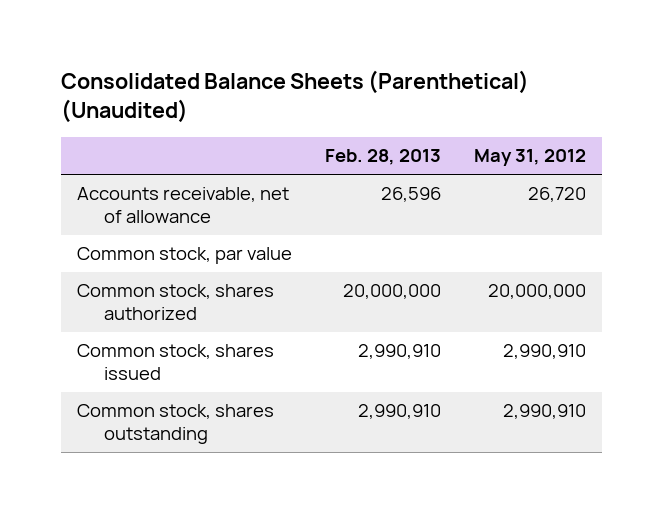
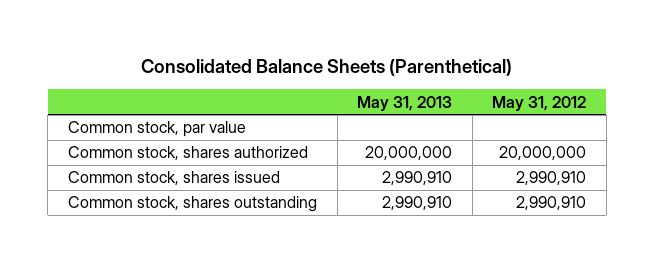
- Consolidated Balance Sheets (Parenthetical) (Unaudited)
+ Consolidated Balance Sheets (Parenthetical)
- | Feb. 28, 2013 | May 31, 2012
+ | May 31, 2013 | May 31, 2012
- Accounts receivable, net of allowance | 26,596 | 26,720

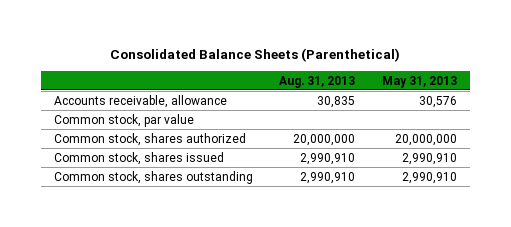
- | May 31, 2013 | May 31, 2012
+ | Aug. 31, 2013 | May 31, 2013
+ Accounts receivable, allowance | 30,835 | 30,576

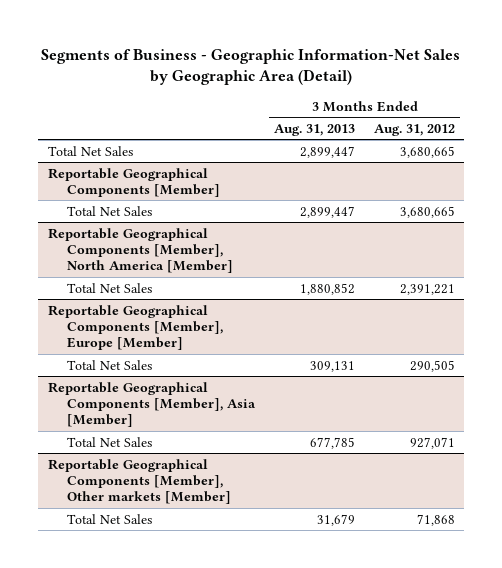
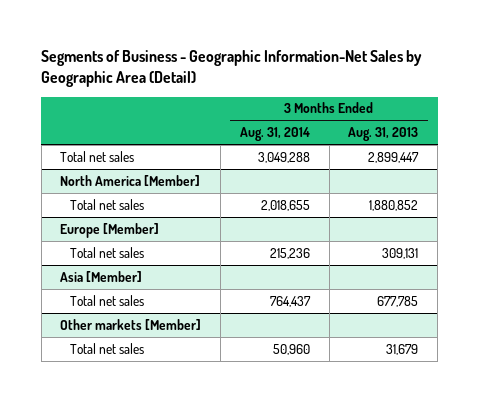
- | 3 Months Ended Aug. 31, 2013 | 3 Months Ended Aug. 31, 2012
+ | 3 Months Ended Aug. 31, 2014 | 3 Months Ended Aug. 31, 2013
- Total Net Sales | 2,899,447 | 3,680,665
- Reportable Geographical Components [Member]
- Total Net Sales | 2,899,447 | 3,680,665
- Reportable Geographical Components [Member], North America [Member]
- Total Net Sales | 1,880,852 | 2,391,221
- Reportable Geographical Components [Member], Europe [Member]
- Total Net Sales | 309,131 | 290,505
- Reportable Geographical Components [Member], Asia [Member]
- Total Net Sales | 677,785 | 927,071
- Reportable Geographical Components [Member], Other markets [Member]
- Total Net Sales | 31,679 | 71,868
+ Total net sales | 3,049,288 | 2,899,447
+ North America [Member]
+ Total net sales | 2,018,655 | 1,880,852
+ Europe [Member]
+ Total net sales | 215,236 | 309,131
+ Asia [Member]
+ Total net sales | 764,437 | 677,785
+ Other markets [Member]
+ Total net sales | 50,960 | 31,679

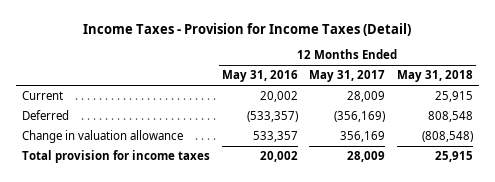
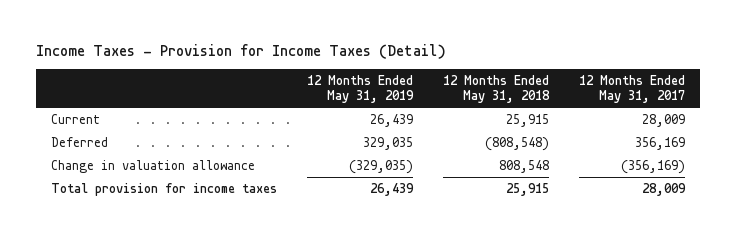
- | 12 Months Ended May 31, 2016 | 12 Months Ended May 31, 2017 | 12 Months Ended May 31, 2018
+ | 12 Months Ended May 31, 2019 | 12 Months Ended May 31, 2018 | 12 Months Ended May 31, 2017
- Deferred | (533,357) | (356,169) | 808,548
- Change in valuation allowance | 533,357 | 356,169 | (808,548)
+ Deferred | 329,035 | (808,548) | 356,169
+ Change in valuation allowance | (329,035) | 808,548 | (356,169)

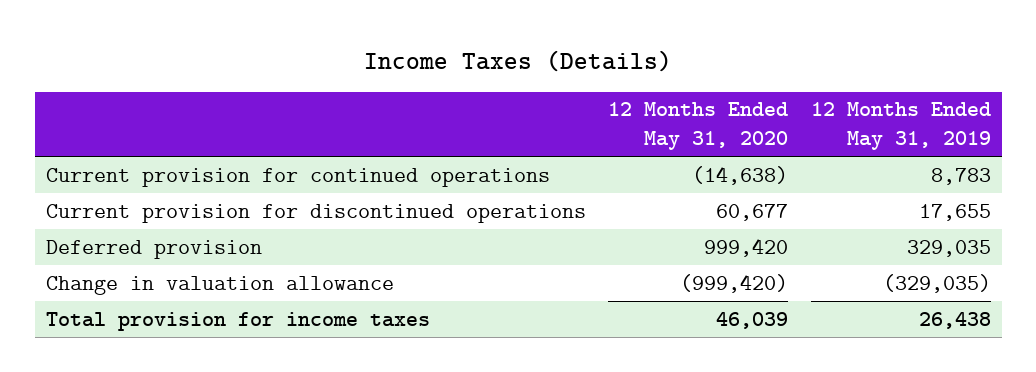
- Income Taxes - Provision for Income Taxes (Detail)
+ Income Taxes (Details)
- | 12 Months Ended May 31, 2019 | 12 Months Ended May 31, 2018 | 12 Months Ended May 31, 2017
+ | 12 Months Ended May 31, 2020 | 12 Months Ended May 31, 2019
- Current | 26,439 | 25,915 | 28,009
- Deferred | 329,035 | (808,548) | 356,169
+ Current provision for continued operations | (14,638) | 8,783
+ Current provision for discontinued operations | 60,677 | 17,655
+ Deferred provision | 999,420 | 329,035
- Total provision for income taxes | 26,439 | 25,915 | 28,009
+ Total provision for income taxes | 46,039 | 26,438

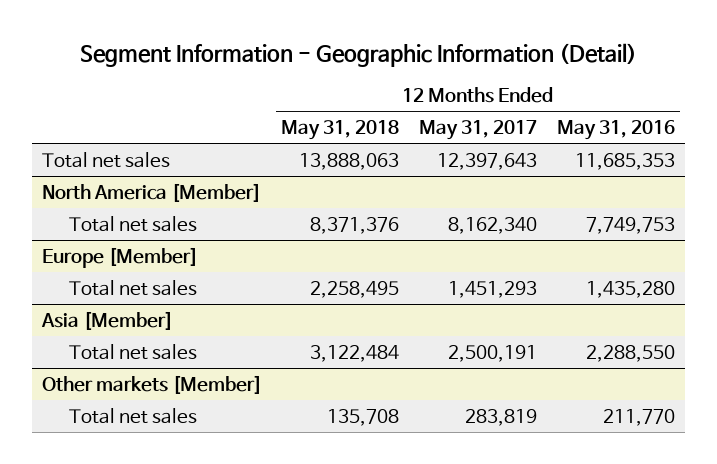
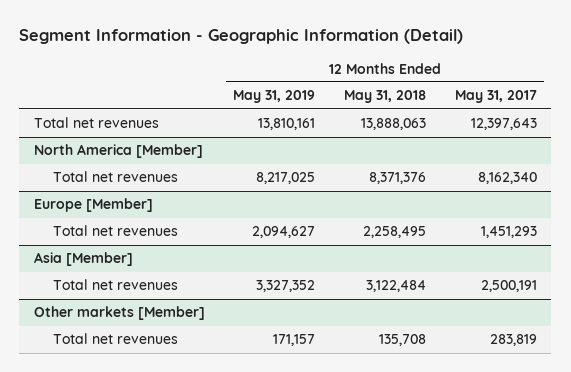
- | 12 Months Ended May 31, 2018 | 12 Months Ended May 31, 2017 | 12 Months Ended May 31, 2016
+ | 12 Months Ended May 31, 2019 | 12 Months Ended May 31, 2018 | 12 Months Ended May 31, 2017
- Total net sales | 13,888,063 | 12,397,643 | 11,685,353
+ Total net revenues | 13,810,161 | 13,888,063 | 12,397,643
@ North America [Member]
- Total net sales | 8,371,376 | 8,162,340 | 7,749,753
+ Total net revenues | 8,217,025 | 8,371,376 | 8,162,340
@ Europe [Member]
- Total net sales | 2,258,495 | 1,451,293 | 1,435,280
+ Total net revenues | 2,094,627 | 2,258,495 | 1,451,293
@ Asia [Member]
- Total net sales | 3,122,484 | 2,500,191 | 2,288,550
+ Total net revenues | 3,327,352 | 3,122,484 | 2,500,191
@ Other markets [Member]
- Total net sales | 135,708 | 283,819 | 211,770
+ Total net revenues | 171,157 | 135,708 | 283,819

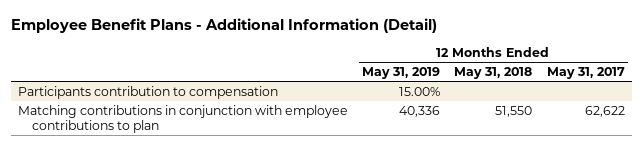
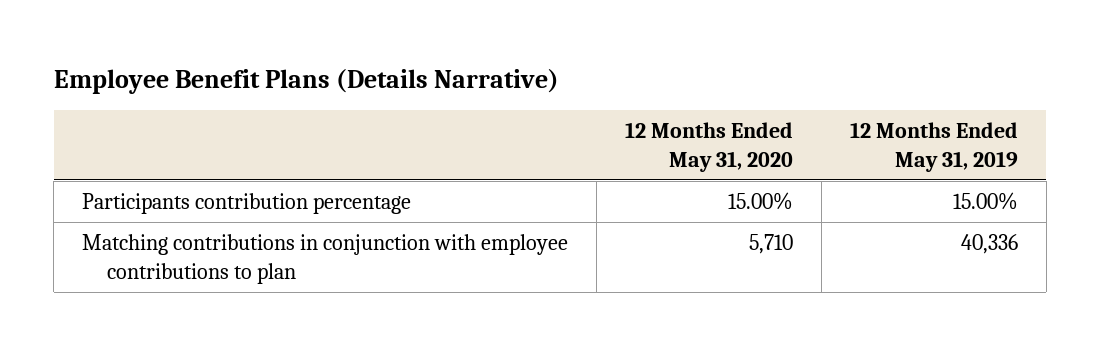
- Employee Benefit Plans - Additional Information (Detail)
+ Employee Benefit Plans (Details Narrative)
- | 12 Months Ended May 31, 2019 | 12 Months Ended May 31, 2018 | 12 Months Ended May 31, 2017
+ | 12 Months Ended May 31, 2020 | 12 Months Ended May 31, 2019
- Participants contribution to compensation | 15.00% | |
+ Participants contribution percentage | 15.00% | 15.00%

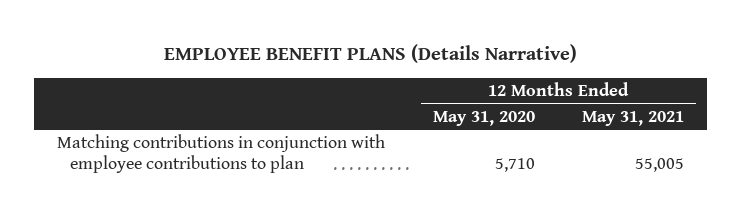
- Employee Benefit Plans (Details Narrative)
+ EMPLOYEE BENEFIT PLANS (Details Narrative)
- | 12 Months Ended May 31, 2020 | 12 Months Ended May 31, 2019
+ | 12 Months Ended May 31, 2020 | 12 Months Ended May 31, 2021
- Participants contribution percentage | 15.00% | 15.00%

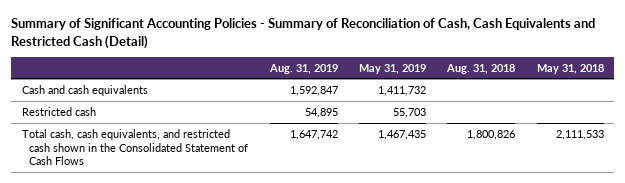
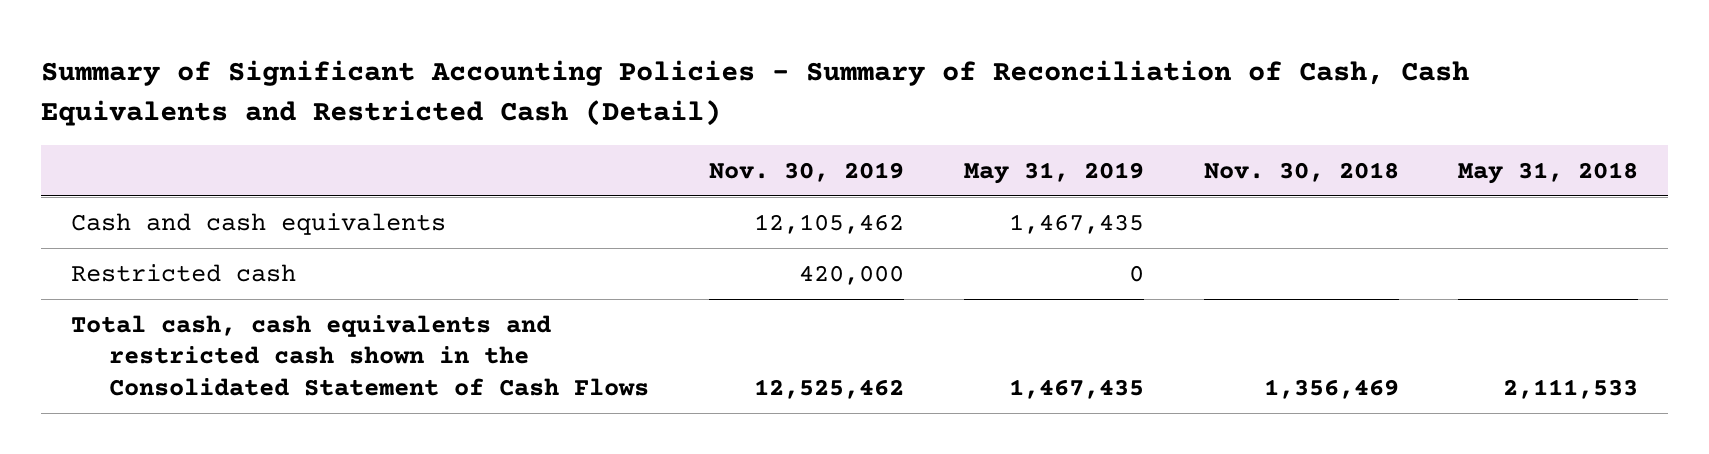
- | Aug. 31, 2019 | May 31, 2019 | Aug. 31, 2018 | May 31, 2018
+ | Nov. 30, 2019 | May 31, 2019 | Nov. 30, 2018 | May 31, 2018
- Cash and cash equivalents | 1,592,847 | 1,411,732 | |
- Restricted cash | 54,895 | 55,703 | |
- Total cash, cash equivalents, and restricted cash shown in the Consolidated Statement of Cash Flows | 1,647,742 | 1,467,435 | 1,800,826 | 2,111,533
+ Cash and cash equivalents | 12,105,462 | 1,467,435 | |
+ Restricted cash | 420,000 | 0 | |
+ Total cash, cash equivalents and restricted cash shown in the Consolidated Statement of Cash Flows | 12,525,462 | 1,467,435 | 1,356,469 | 2,111,533

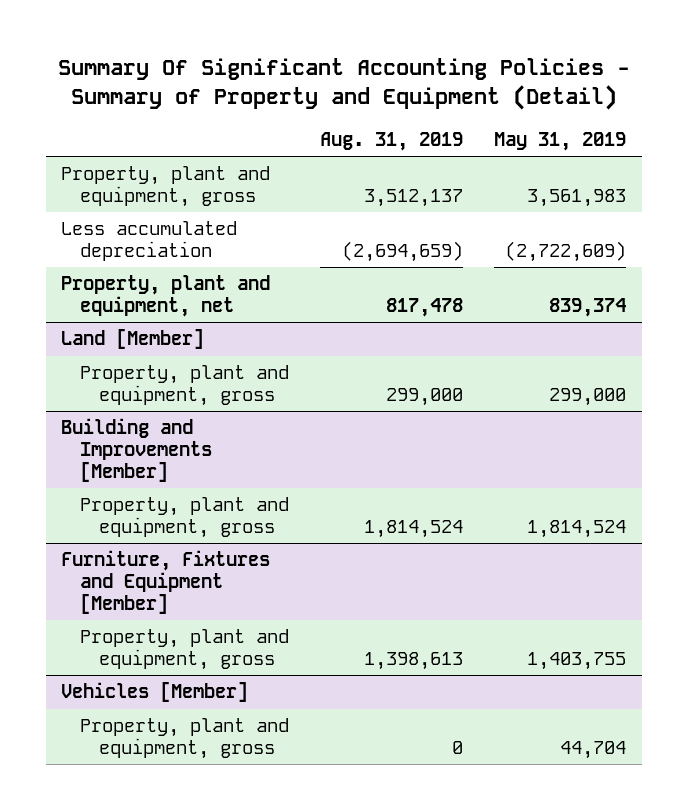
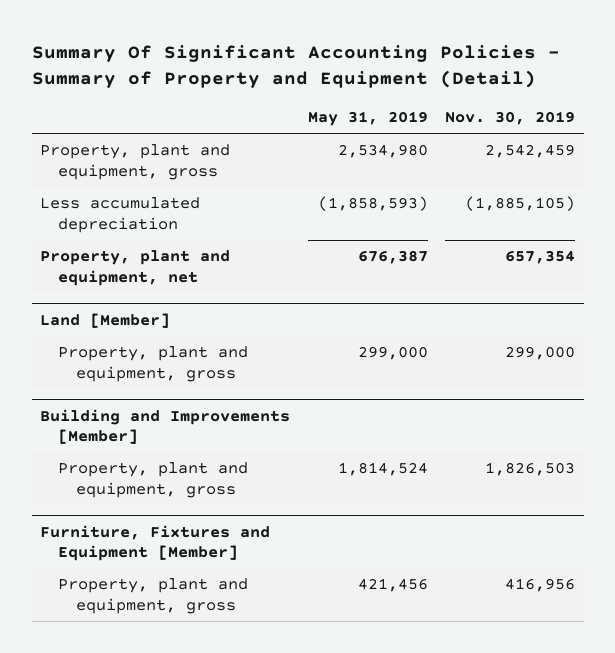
- | Aug. 31, 2019 | May 31, 2019
+ | May 31, 2019 | Nov. 30, 2019
- Property, plant and equipment, gross | 3,512,137 | 3,561,983
- Less accumulated depreciation | (2,694,659) | (2,722,609)
- Property, plant and equipment, net | 817,478 | 839,374
+ Property, plant and equipment, gross | 2,534,980 | 2,542,459
+ Less accumulated depreciation | (1,858,593) | (1,885,105)
+ Property, plant and equipment, net | 676,387 | 657,354
@ Furniture, Fixtures and Equipment [Member]
- Property, plant and equipment, gross | 1,398,613 | 1,403,755
- Vehicles [Member]
- Property, plant and equipment, gross | 0 | 44,704
@ Furniture, Fixtures and Equipment [Member]
+ Property, plant and equipment, gross | 421,456 | 416,956

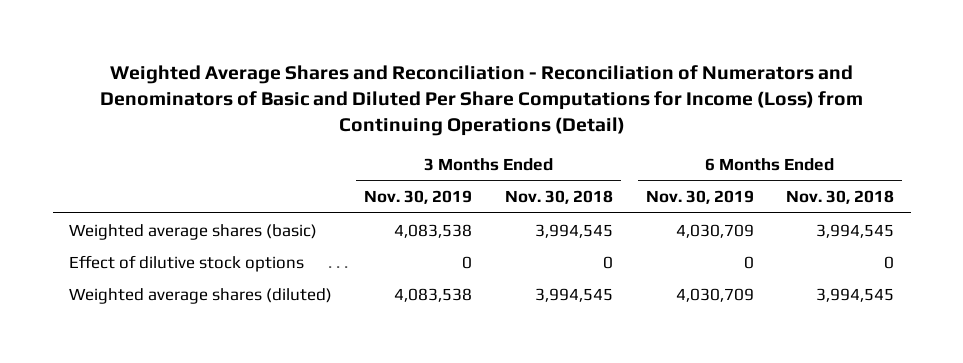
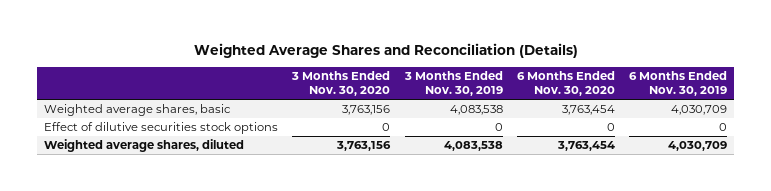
- Weighted Average Shares and Reconciliation - Reconciliation of Numerators and Denominators of Basic and Diluted Per Share Computations for Income (Loss) from Continuing Operations (Detail)
+ Weighted Average Shares and Reconciliation (Details)
- | 3 Months Ended Nov. 30, 2019 | 3 Months Ended Nov. 30, 2018 | 6 Months Ended Nov. 30, 2019 | 6 Months Ended Nov. 30, 2018
+ | 3 Months Ended Nov. 30, 2020 | 3 Months Ended Nov. 30, 2019 | 6 Months Ended Nov. 30, 2020 | 6 Months Ended Nov. 30, 2019
- Weighted average shares (basic) | 4,083,538 | 3,994,545 | 4,030,709 | 3,994,545
- Effect of dilutive stock options | 0 | 0 | 0 | 0
- Weighted average shares (diluted) | 4,083,538 | 3,994,545 | 4,030,709 | 3,994,545
+ Weighted average shares, basic | 3,763,156 | 4,083,538 | 3,763,454 | 4,030,709
+ Effect of dilutive securities stock options | 0 | 0 | 0 | 0
+ Weighted average shares, diluted | 3,763,156 | 4,083,538 | 3,763,454 | 4,030,709

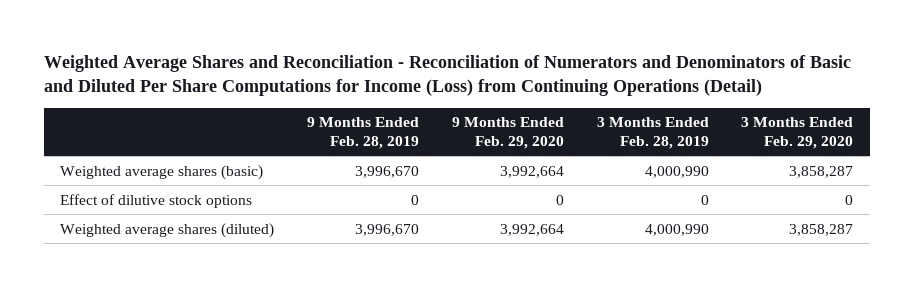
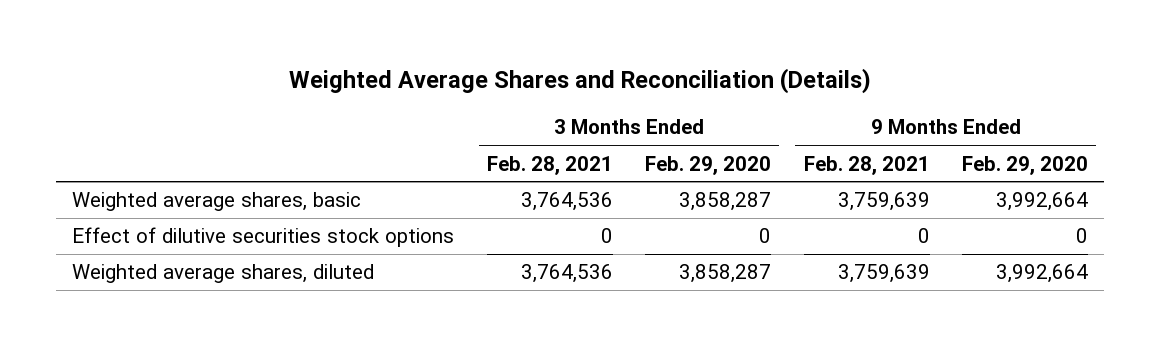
- Weighted Average Shares and Reconciliation - Reconciliation of Numerators and Denominators of Basic and Diluted Per Share Computations for Income (Loss) from Continuing Operations (Detail)
+ Weighted Average Shares and Reconciliation (Details)
- | 9 Months Ended Feb. 28, 2019 | 9 Months Ended Feb. 29, 2020 | 3 Months Ended Feb. 28, 2019 | 3 Months Ended Feb. 29, 2020
+ | 3 Months Ended Feb. 28, 2021 | 3 Months Ended Feb. 29, 2020 | 9 Months Ended Feb. 28, 2021 | 9 Months Ended Feb. 29, 2020
- Weighted average shares (basic) | 3,996,670 | 3,992,664 | 4,000,990 | 3,858,287
- Effect of dilutive stock options | 0 | 0 | 0 | 0
- Weighted average shares (diluted) | 3,996,670 | 3,992,664 | 4,000,990 | 3,858,287
+ Weighted average shares, basic | 3,764,536 | 3,858,287 | 3,759,639 | 3,992,664
+ Effect of dilutive securities stock options | 0 | 0 | 0 | 0
+ Weighted average shares, diluted | 3,764,536 | 3,858,287 | 3,759,639 | 3,992,664

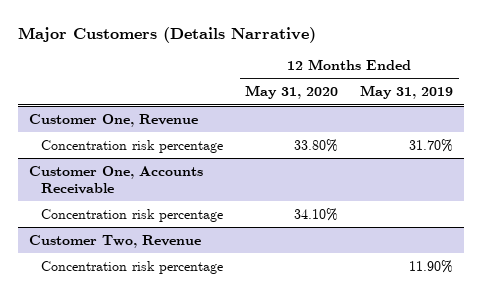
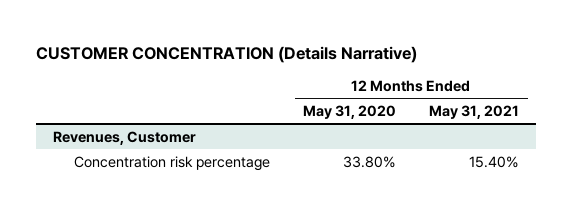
- Major Customers (Details Narrative)
+ CUSTOMER CONCENTRATION (Details Narrative)
- | 12 Months Ended May 31, 2020 | 12 Months Ended May 31, 2019
+ | 12 Months Ended May 31, 2020 | 12 Months Ended May 31, 2021
- Customer One, Revenue
+ Revenues, Customer
- Customer One, Accounts Receivable
- Concentration risk percentage | 34.10% |
- Customer Two, Revenue
- Concentration risk percentage | | 11.90%

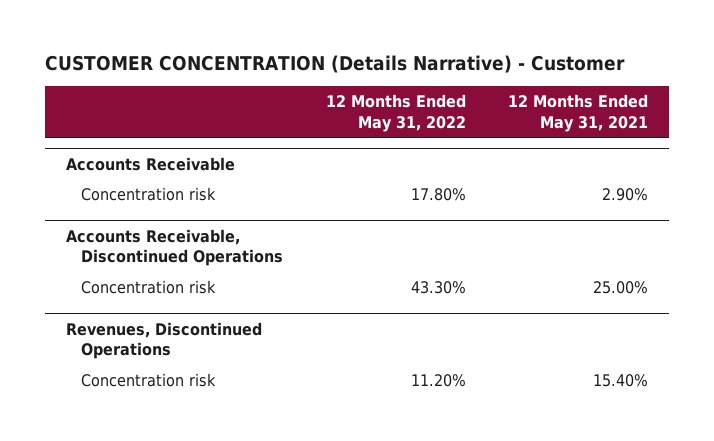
- CUSTOMER CONCENTRATION (Details Narrative)
+ CUSTOMER CONCENTRATION (Details Narrative) - Customer
- | 12 Months Ended May 31, 2020 | 12 Months Ended May 31, 2021
+ | 12 Months Ended May 31, 2022 | 12 Months Ended May 31, 2021
- Revenues, Customer
- Concentration risk percentage | 33.80% | 15.40%
+ Accounts Receivable
+ Concentration risk | 17.80% | 2.90%
+ Accounts Receivable, Discontinued Operations
+ Concentration risk | 43.30% | 25.00%
+ Revenues, Discontinued Operations
+ Concentration risk | 11.20% | 15.40%

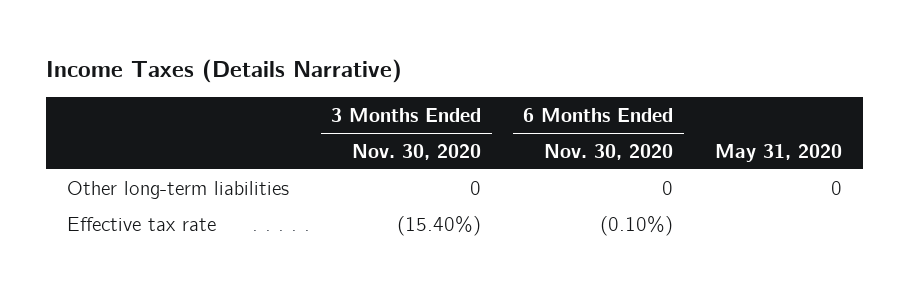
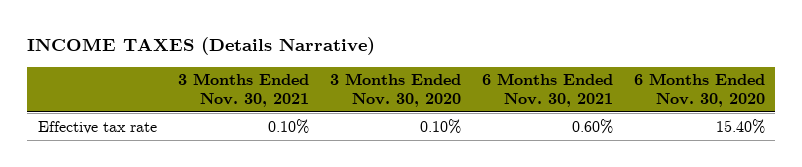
- Income Taxes (Details Narrative)
+ INCOME TAXES (Details Narrative)
- | 3 Months Ended Nov. 30, 2020 | 6 Months Ended Nov. 30, 2020 | May 31, 2020
+ | 3 Months Ended Nov. 30, 2021 | 3 Months Ended Nov. 30, 2020 | 6 Months Ended Nov. 30, 2021 | 6 Months Ended Nov. 30, 2020
- Other long-term liabilities | 0 | 0 | 0
- Effective tax rate | (15.40%) | (0.10%) |
+ Effective tax rate | 0.10% | 0.10% | 0.60% | 15.40%

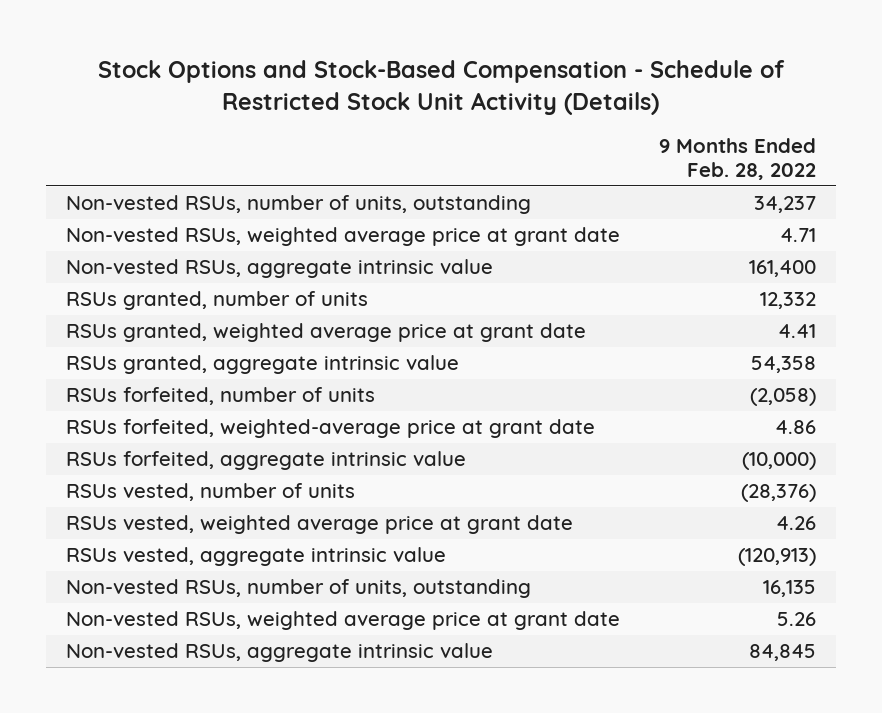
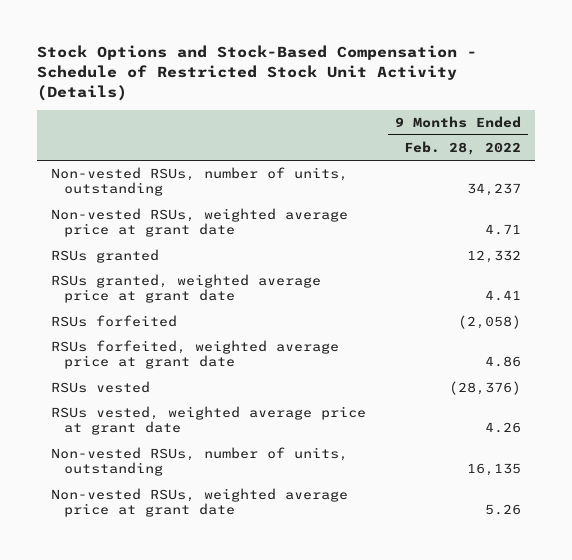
- Non-vested RSUs, aggregate intrinsic value | 161,400
- RSUs granted, number of units | 12,332
+ RSUs granted | 12,332
- RSUs granted, aggregate intrinsic value | 54,358
- RSUs forfeited, number of units | (2,058)
- RSUs forfeited, weighted-average price at grant date | 4.86
- RSUs forfeited, aggregate intrinsic value | (10,000)
- RSUs vested, number of units | (28,376)
+ RSUs forfeited | (2,058)
+ RSUs forfeited, weighted average price at grant date | 4.86
+ RSUs vested | (28,376)
- RSUs vested, aggregate intrinsic value | (120,913)
- Non-vested RSUs, aggregate intrinsic value | 84,845

